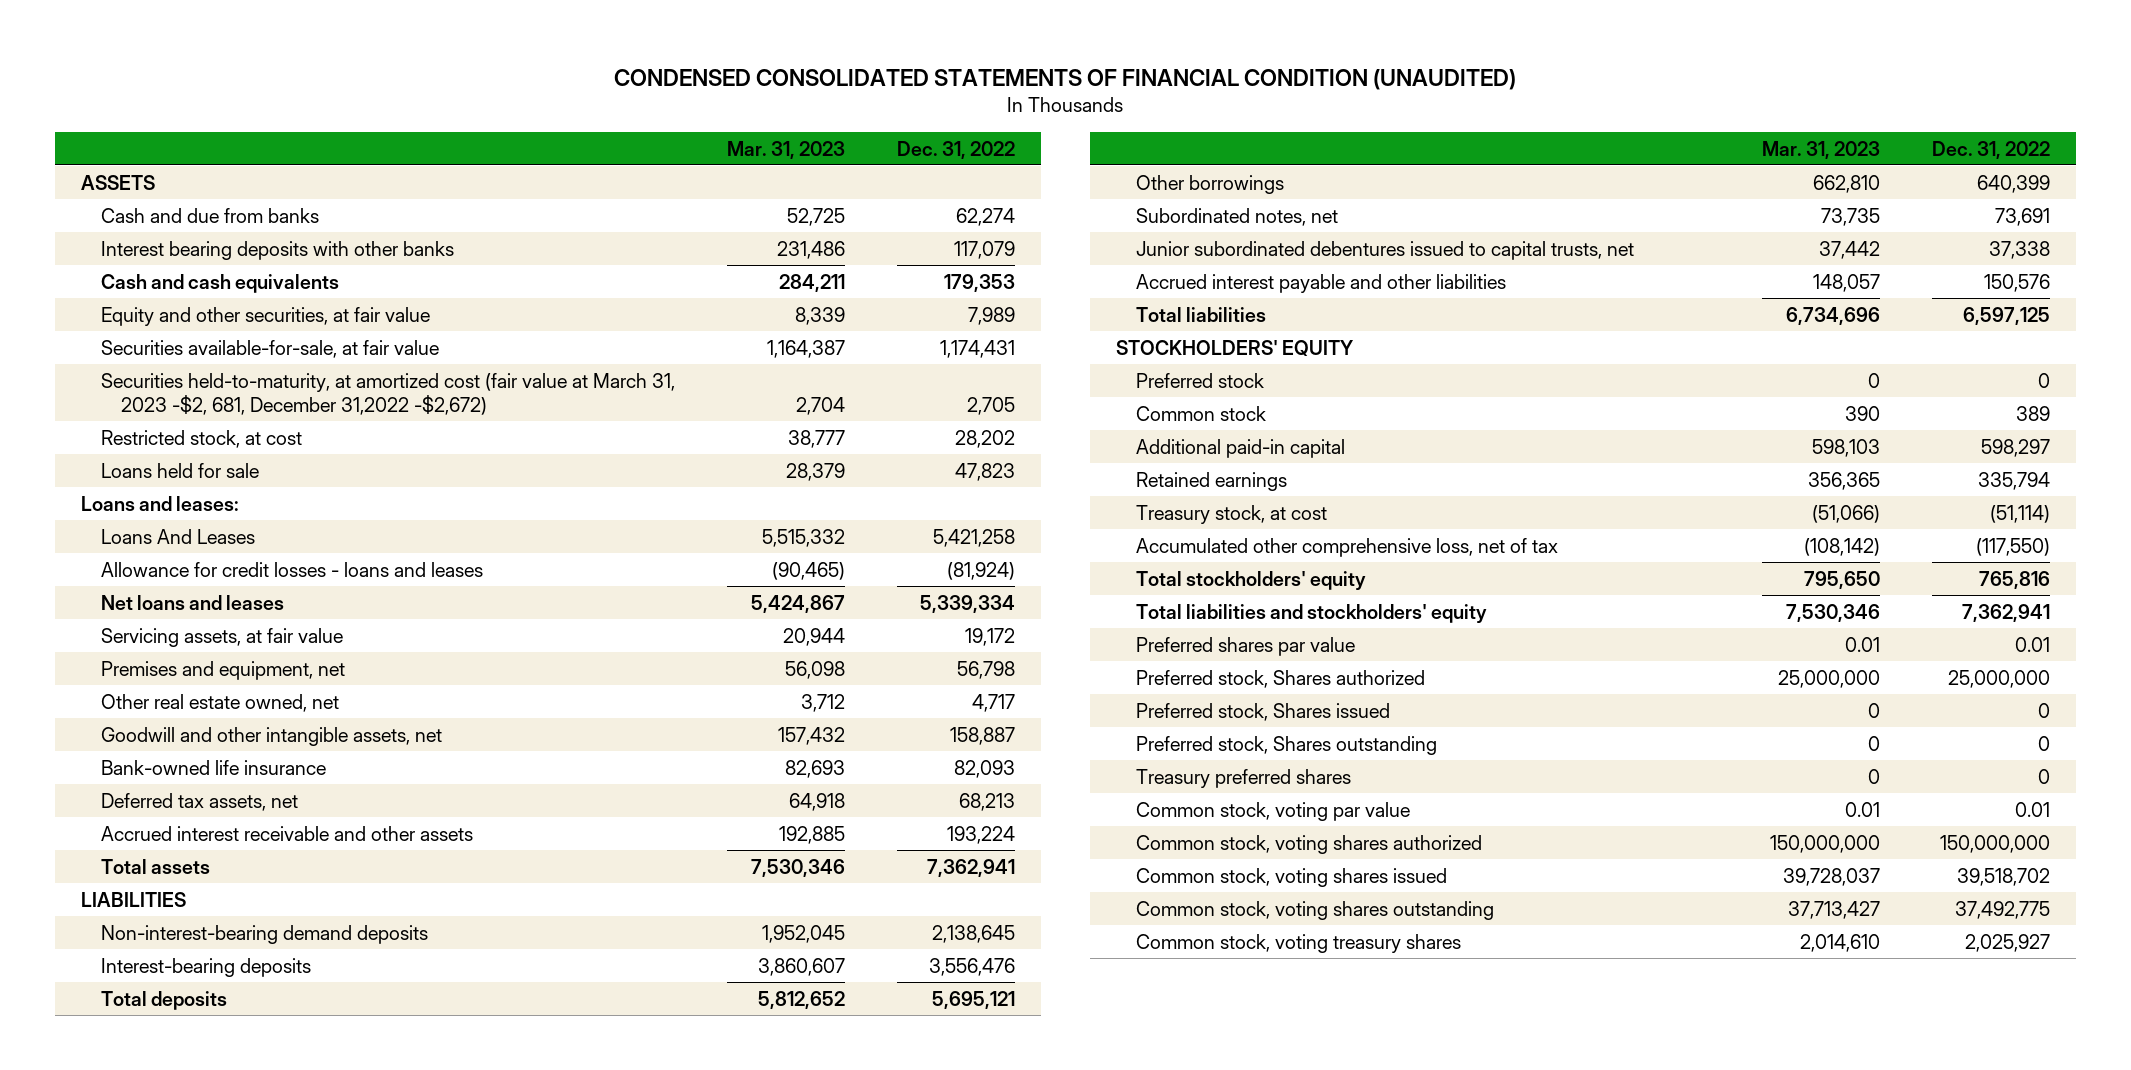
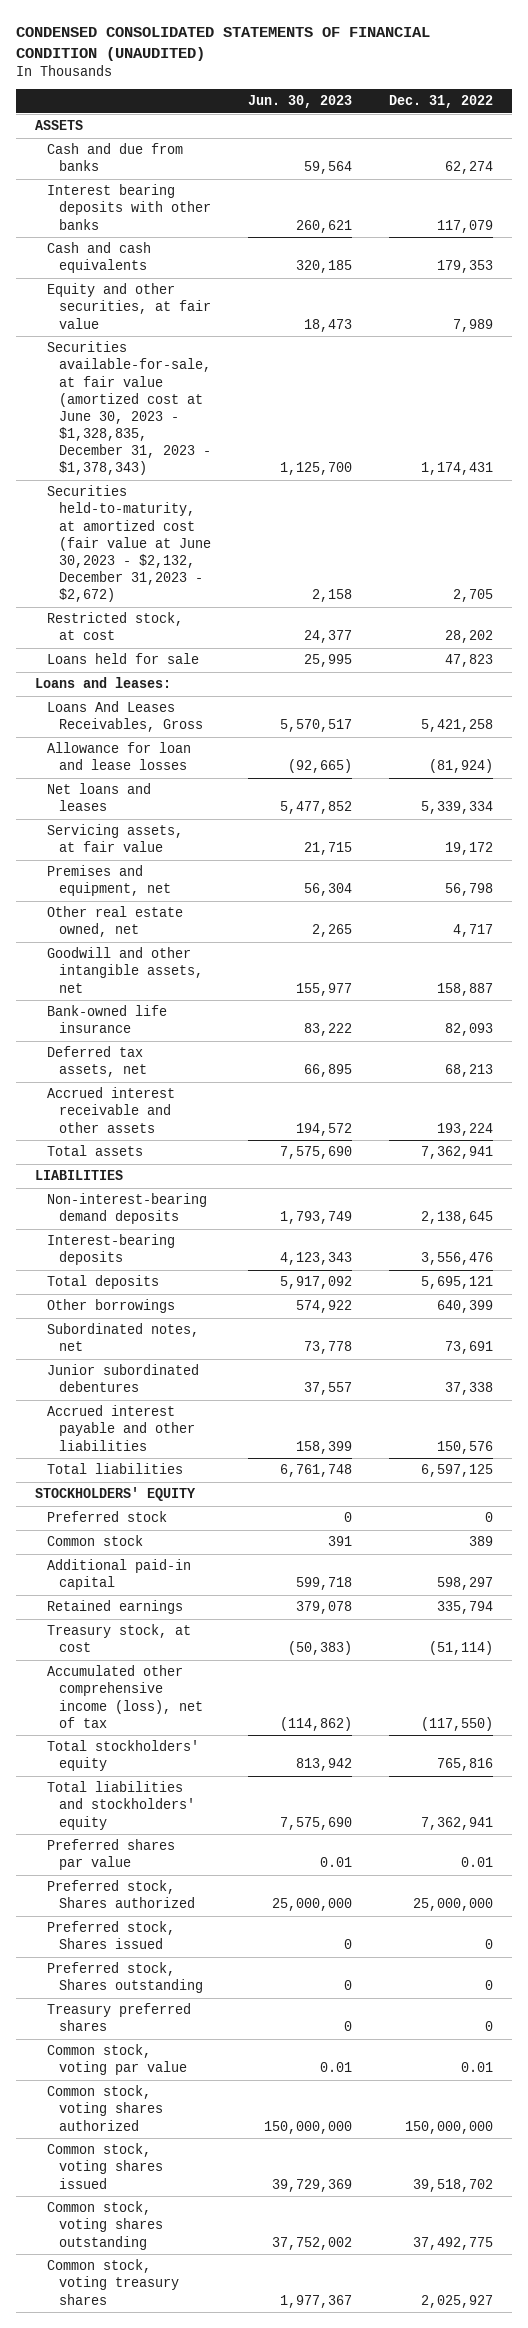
- | Mar. 31, 2023 | Dec. 31, 2022
+ | Jun. 30, 2023 | Dec. 31, 2022
- Securities available-for-sale, at fair value | 1,164,387 | 1,174,431
- Securities held-to-maturity, at amortized cost (fair value at March 31, 2023 -$2, 681, December 31,2022 -$2,672) | 2,704 | 2,705
+ Securities available-for-sale, at fair value (amortized cost at June 30, 2023 - $1,328,835, December 31, 2023 - $1,378,343) | 1,125,700 | 1,174,431
+ Securities held-to-maturity, at amortized cost (fair value at June 30,2023 - $2,132, December 31,2023 - $2,672) | 2,158 | 2,705
- Loans And Leases | 5,515,332 | 5,421,258
- Allowance for credit losses - loans and leases | (90,465) | (81,924)
+ Loans And Leases Receivables, Gross | 5,570,517 | 5,421,258
+ Allowance for loan and lease losses | (92,665) | (81,924)
- Junior subordinated debentures issued to capital trusts, net | 37,442 | 37,338
+ Junior subordinated debentures | 37,557 | 37,338
- Accumulated other comprehensive loss, net of tax | (108,142) | (117,550)
+ Accumulated other comprehensive income (loss), net of tax | (114,862) | (117,550)

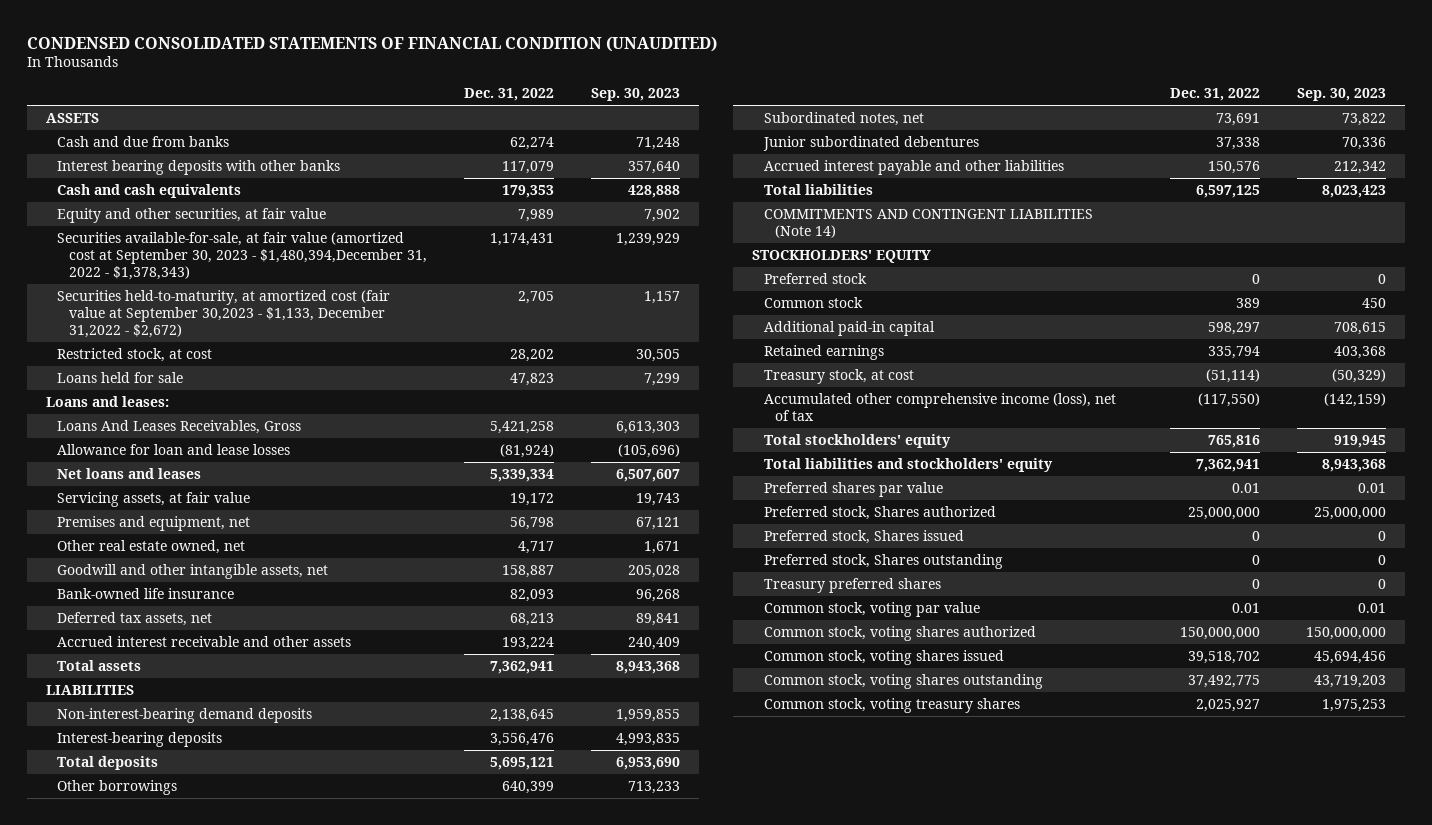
- | Jun. 30, 2023 | Dec. 31, 2022
+ | Dec. 31, 2022 | Sep. 30, 2023
- Securities available-for-sale, at fair value (amortized cost at June 30, 2023 - $1,328,835, December 31, 2023 - $1,378,343) | 1,125,700 | 1,174,431
- Securities held-to-maturity, at amortized cost (fair value at June 30,2023 - $2,132, December 31,2023 - $2,672) | 2,158 | 2,705
+ Securities available-for-sale, at fair value (amortized cost at September 30, 2023 - $1,480,394,December 31, 2022 - $1,378,343) | 1,174,431 | 1,239,929
+ Securities held-to-maturity, at amortized cost (fair value at September 30,2023 - $1,133, December 31,2022 - $2,672) | 2,705 | 1,157
+ COMMITMENTS AND CONTINGENT LIABILITIES (Note 14)

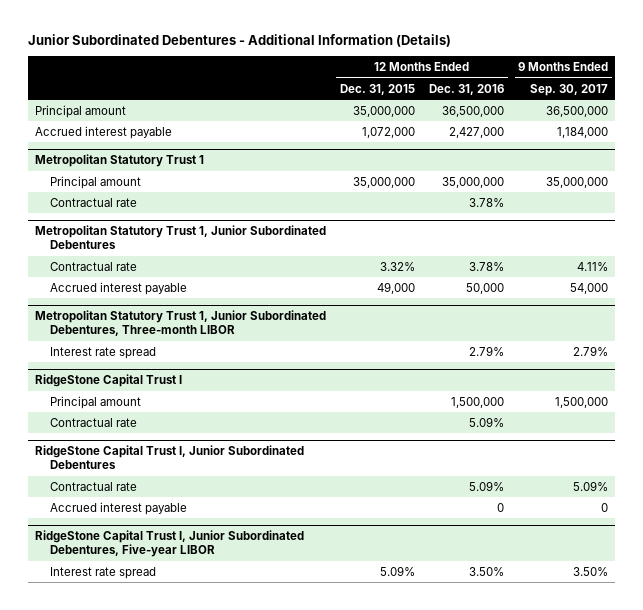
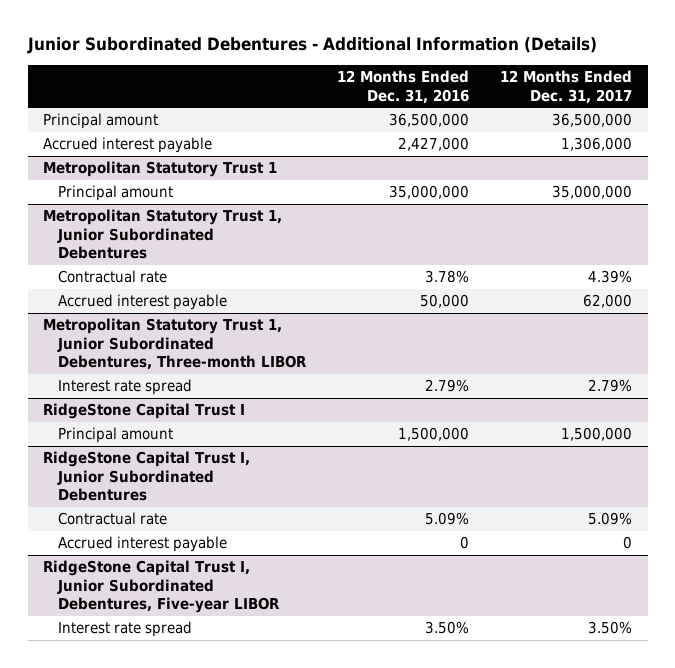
- | 12 Months Ended Dec. 31, 2015 | 12 Months Ended Dec. 31, 2016 | 9 Months Ended Sep. 30, 2017
+ | 12 Months Ended Dec. 31, 2016 | 12 Months Ended Dec. 31, 2017
@ Metropolitan Statutory Trust 1
- Contractual rate | | 3.78% |
@ RidgeStone Capital Trust I
- Contractual rate | | 5.09% |

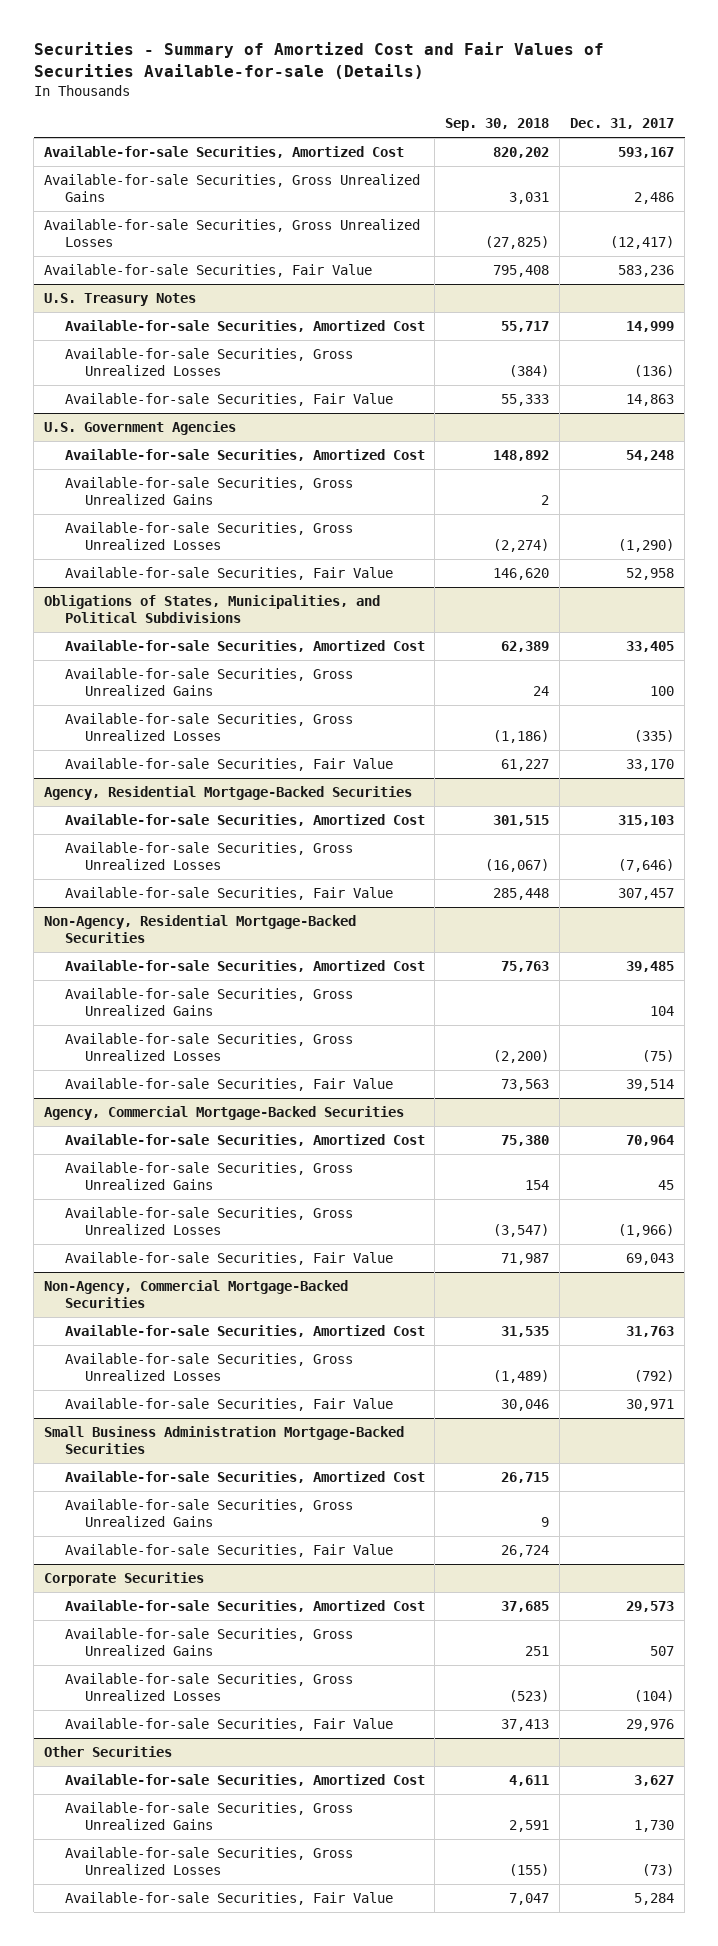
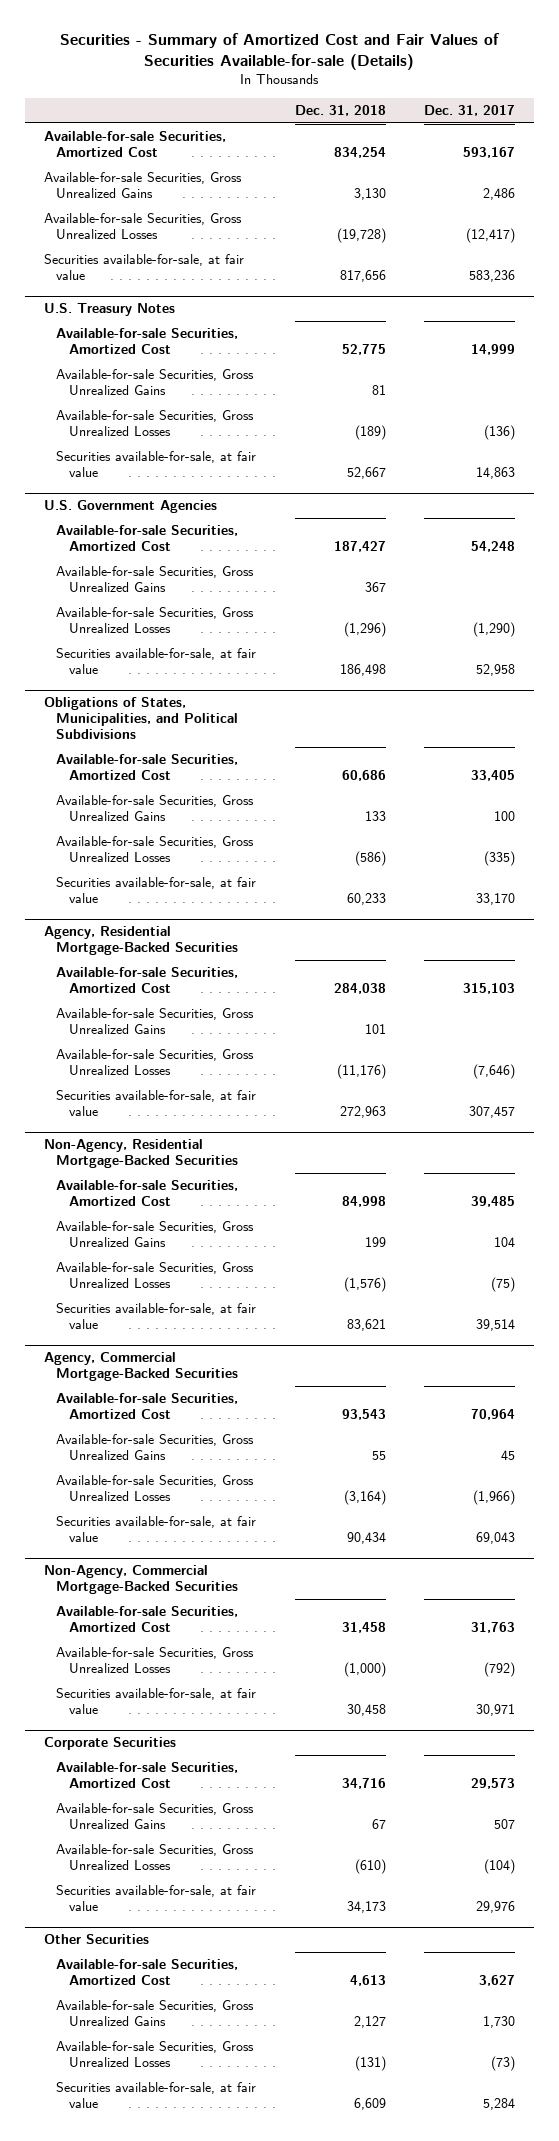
- | Sep. 30, 2018 | Dec. 31, 2017
+ | Dec. 31, 2018 | Dec. 31, 2017
- Available-for-sale Securities, Fair Value | 795,408 | 583,236
+ Securities available-for-sale, at fair value | 817,656 | 583,236
@ U.S. Treasury Notes
+ Available-for-sale Securities, Gross Unrealized Gains | 81 |
- Available-for-sale Securities, Fair Value | 55,333 | 14,863
+ Securities available-for-sale, at fair value | 52,667 | 14,863
@ U.S. Government Agencies
- Available-for-sale Securities, Fair Value | 146,620 | 52,958
+ Securities available-for-sale, at fair value | 186,498 | 52,958
@ Obligations of States, Municipalities, and Political Subdivisions
- Available-for-sale Securities, Fair Value | 61,227 | 33,170
+ Securities available-for-sale, at fair value | 60,233 | 33,170
@ Agency, Residential Mortgage-Backed Securities
+ Available-for-sale Securities, Gross Unrealized Gains | 101 |
- Available-for-sale Securities, Fair Value | 285,448 | 307,457
+ Securities available-for-sale, at fair value | 272,963 | 307,457
@ Non-Agency, Residential Mortgage-Backed Securities
- Available-for-sale Securities, Fair Value | 73,563 | 39,514
+ Securities available-for-sale, at fair value | 83,621 | 39,514
@ Agency, Commercial Mortgage-Backed Securities
- Available-for-sale Securities, Fair Value | 71,987 | 69,043
+ Securities available-for-sale, at fair value | 90,434 | 69,043
@ Non-Agency, Commercial Mortgage-Backed Securities
- Available-for-sale Securities, Fair Value | 30,046 | 30,971
- Small Business Administration Mortgage-Backed Securities
- Available-for-sale Securities, Amortized Cost | 26,715 |
- Available-for-sale Securities, Gross Unrealized Gains | 9 |
- Available-for-sale Securities, Fair Value | 26,724 |
@ Non-Agency, Commercial Mortgage-Backed Securities
+ Securities available-for-sale, at fair value | 30,458 | 30,971
@ Corporate Securities
- Available-for-sale Securities, Fair Value | 37,413 | 29,976
+ Securities available-for-sale, at fair value | 34,173 | 29,976
@ Other Securities
- Available-for-sale Securities, Fair Value | 7,047 | 5,284
+ Securities available-for-sale, at fair value | 6,609 | 5,284

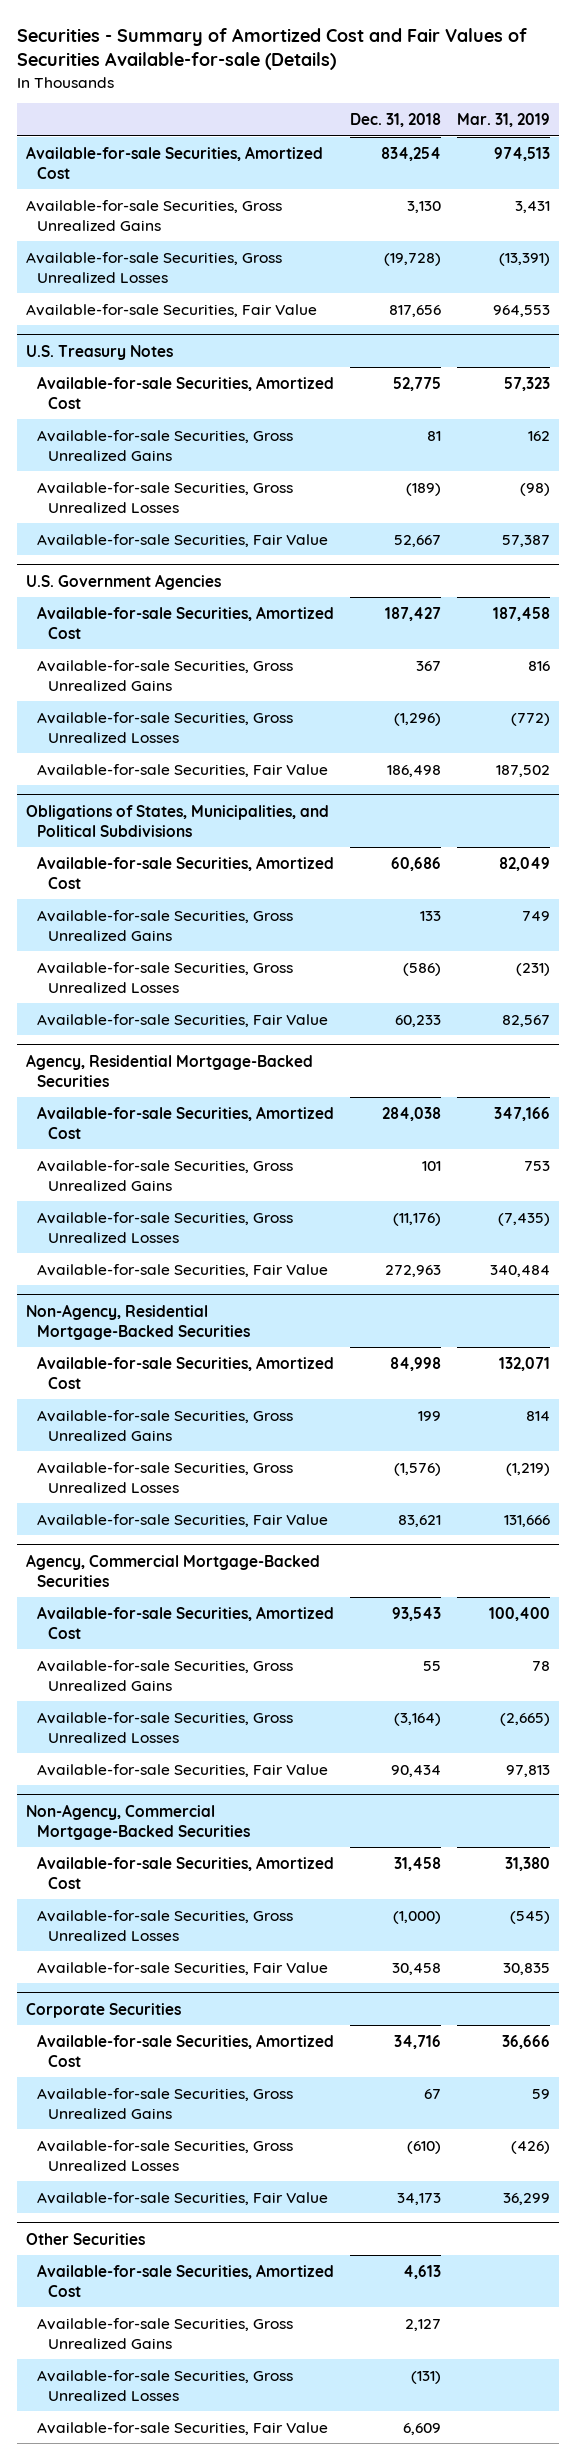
- | Dec. 31, 2018 | Dec. 31, 2017
+ | Dec. 31, 2018 | Mar. 31, 2019
- Securities available-for-sale, at fair value | 817,656 | 583,236
+ Available-for-sale Securities, Fair Value | 817,656 | 964,553
@ U.S. Treasury Notes
- Securities available-for-sale, at fair value | 52,667 | 14,863
+ Available-for-sale Securities, Fair Value | 52,667 | 57,387
@ U.S. Government Agencies
- Securities available-for-sale, at fair value | 186,498 | 52,958
+ Available-for-sale Securities, Fair Value | 186,498 | 187,502
@ Obligations of States, Municipalities, and Political Subdivisions
- Securities available-for-sale, at fair value | 60,233 | 33,170
+ Available-for-sale Securities, Fair Value | 60,233 | 82,567
@ Agency, Residential Mortgage-Backed Securities
- Securities available-for-sale, at fair value | 272,963 | 307,457
+ Available-for-sale Securities, Fair Value | 272,963 | 340,484
@ Non-Agency, Residential Mortgage-Backed Securities
- Securities available-for-sale, at fair value | 83,621 | 39,514
+ Available-for-sale Securities, Fair Value | 83,621 | 131,666
@ Agency, Commercial Mortgage-Backed Securities
- Securities available-for-sale, at fair value | 90,434 | 69,043
+ Available-for-sale Securities, Fair Value | 90,434 | 97,813
@ Non-Agency, Commercial Mortgage-Backed Securities
- Securities available-for-sale, at fair value | 30,458 | 30,971
+ Available-for-sale Securities, Fair Value | 30,458 | 30,835
@ Corporate Securities
- Securities available-for-sale, at fair value | 34,173 | 29,976
+ Available-for-sale Securities, Fair Value | 34,173 | 36,299
@ Other Securities
- Securities available-for-sale, at fair value | 6,609 | 5,284
+ Available-for-sale Securities, Fair Value | 6,609 |

